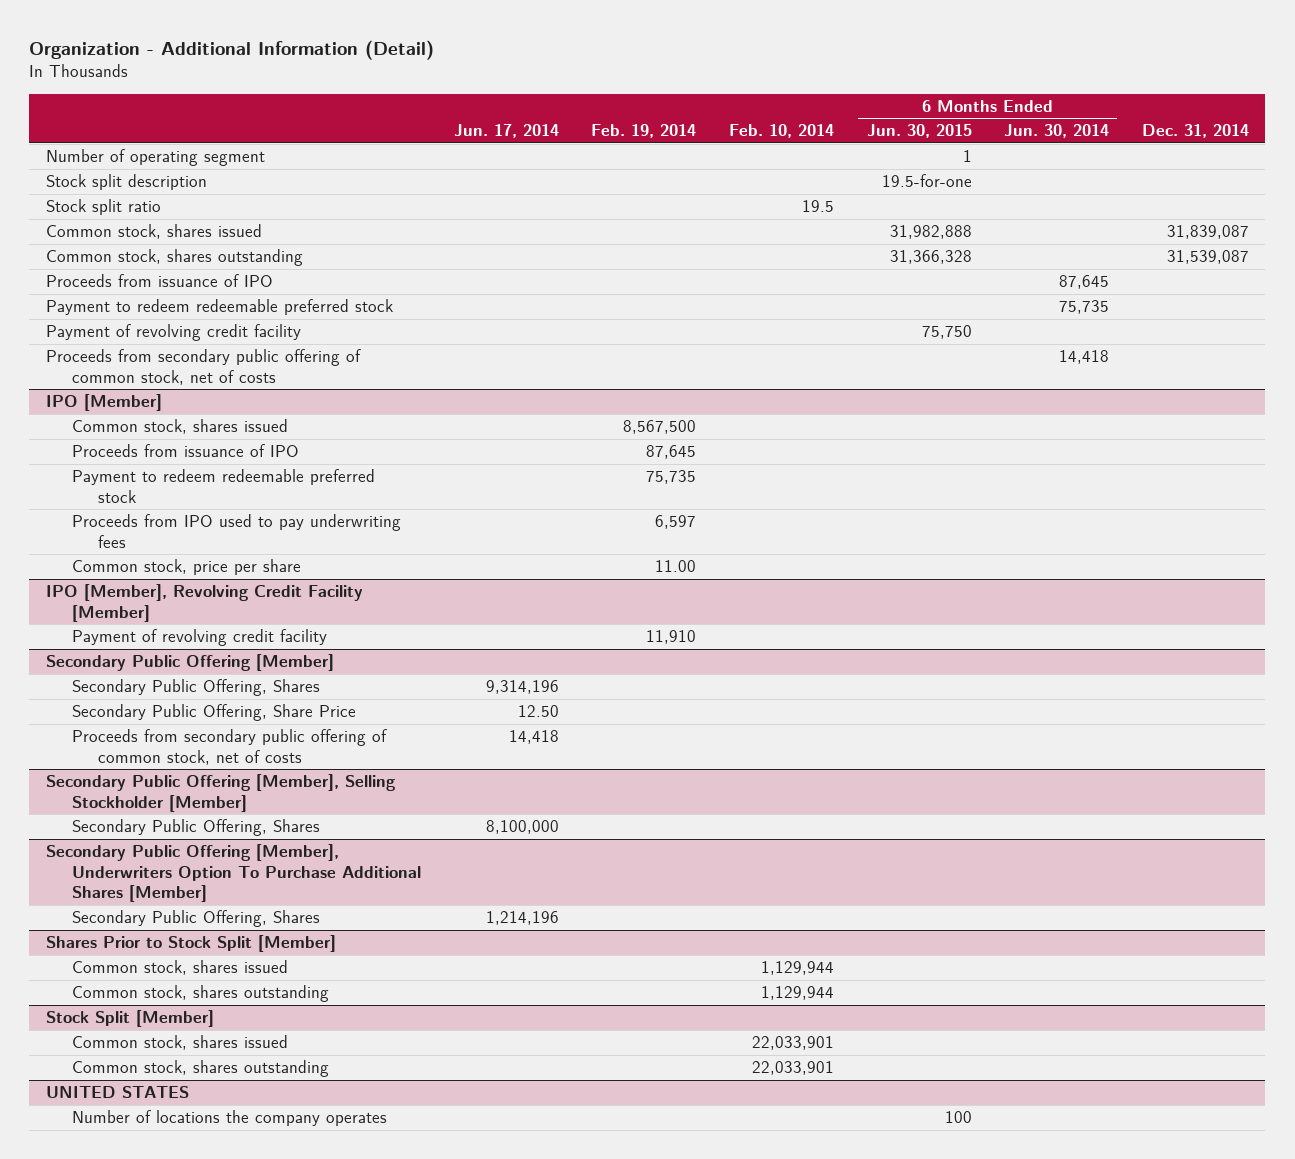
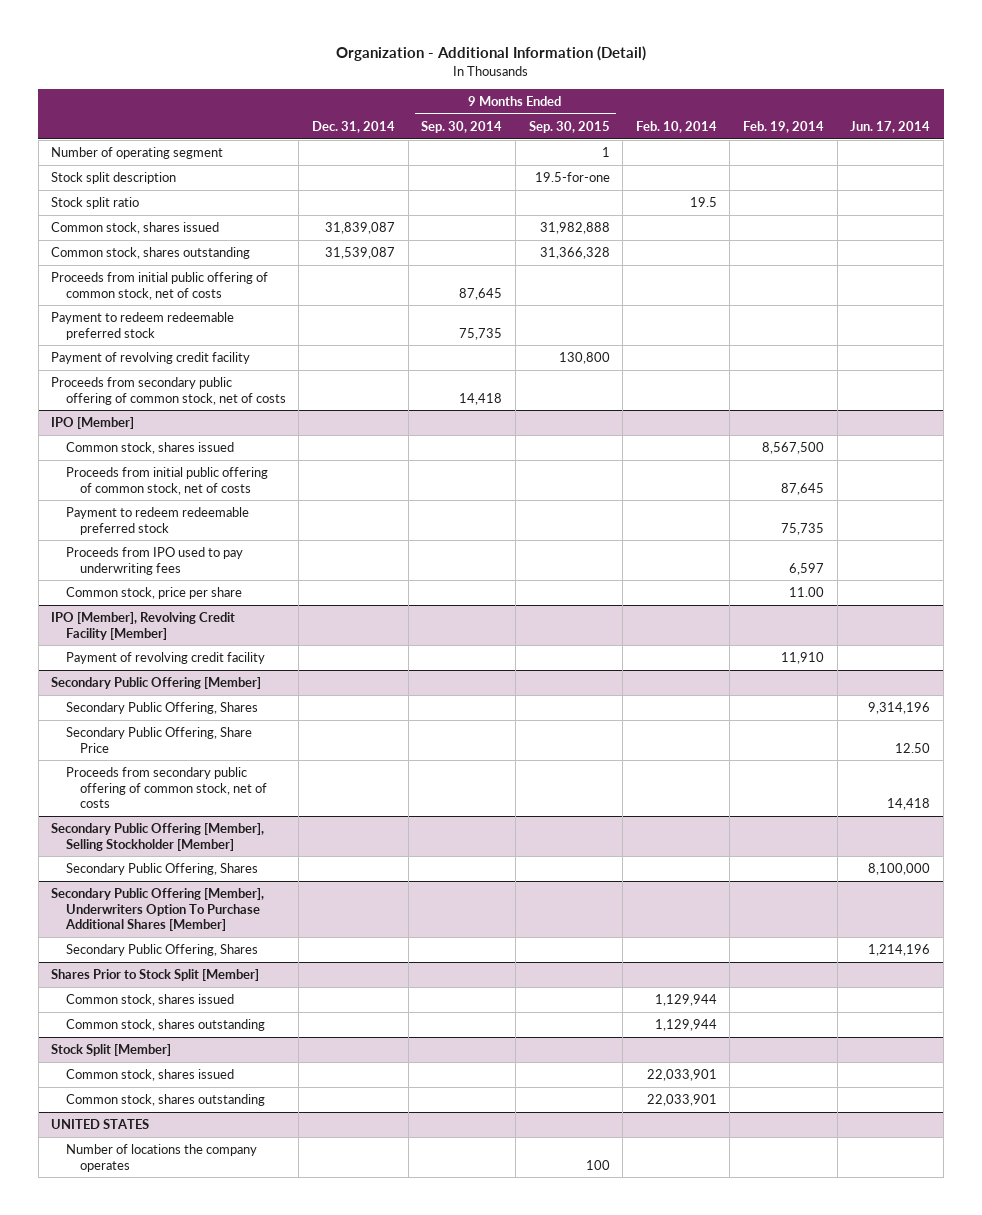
- | Jun. 17, 2014 | Feb. 19, 2014 | Feb. 10, 2014 | 6 Months Ended Jun. 30, 2015 | 6 Months Ended Jun. 30, 2014 | Dec. 31, 2014
+ | Dec. 31, 2014 | 9 Months Ended Sep. 30, 2014 | 9 Months Ended Sep. 30, 2015 | Feb. 10, 2014 | Feb. 19, 2014 | Jun. 17, 2014
- Proceeds from issuance of IPO | | | | | 87,645 |
+ Proceeds from initial public offering of common stock, net of costs | | 87,645 | | | |
@ IPO [Member]
- Proceeds from issuance of IPO | | 87,645 | | | |
+ Proceeds from initial public offering of common stock, net of costs | | | | | 87,645 |

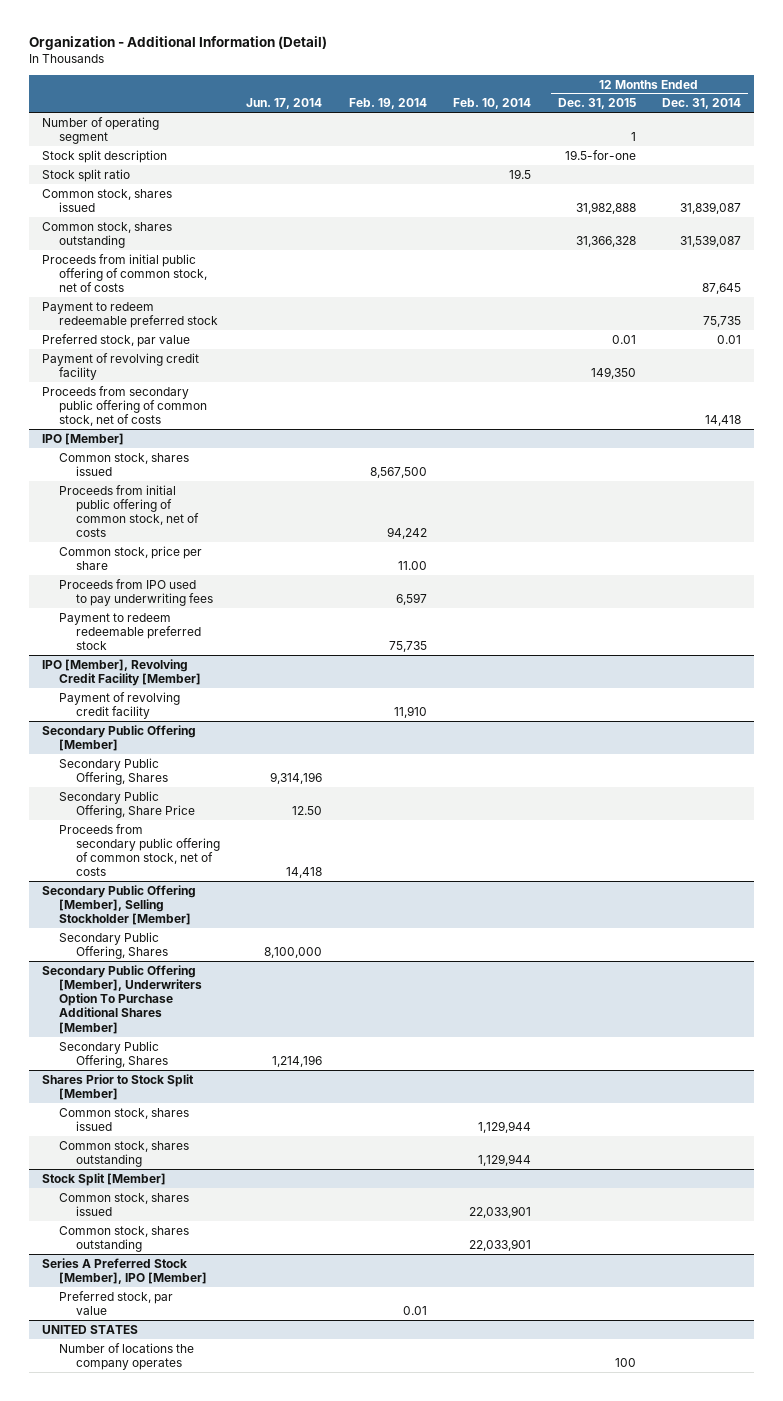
- | Dec. 31, 2014 | 9 Months Ended Sep. 30, 2014 | 9 Months Ended Sep. 30, 2015 | Feb. 10, 2014 | Feb. 19, 2014 | Jun. 17, 2014
+ | Jun. 17, 2014 | Feb. 19, 2014 | Feb. 10, 2014 | 12 Months Ended Dec. 31, 2015 | 12 Months Ended Dec. 31, 2014
+ Preferred stock, par value | | | | 0.01 | 0.01
@ IPO [Member]
- Proceeds from initial public offering of common stock, net of costs | | | | | 87,645 |
+ Proceeds from initial public offering of common stock, net of costs | | 94,242 | | |
moved down: Proceeds from IPO used to pay underwriting fees | | 6,597 | | |
moved down: Payment to redeem redeemable preferred stock | | 75,735 | | |
+ Series A Preferred Stock [Member], IPO [Member]
+ Preferred stock, par value | | 0.01 | | |

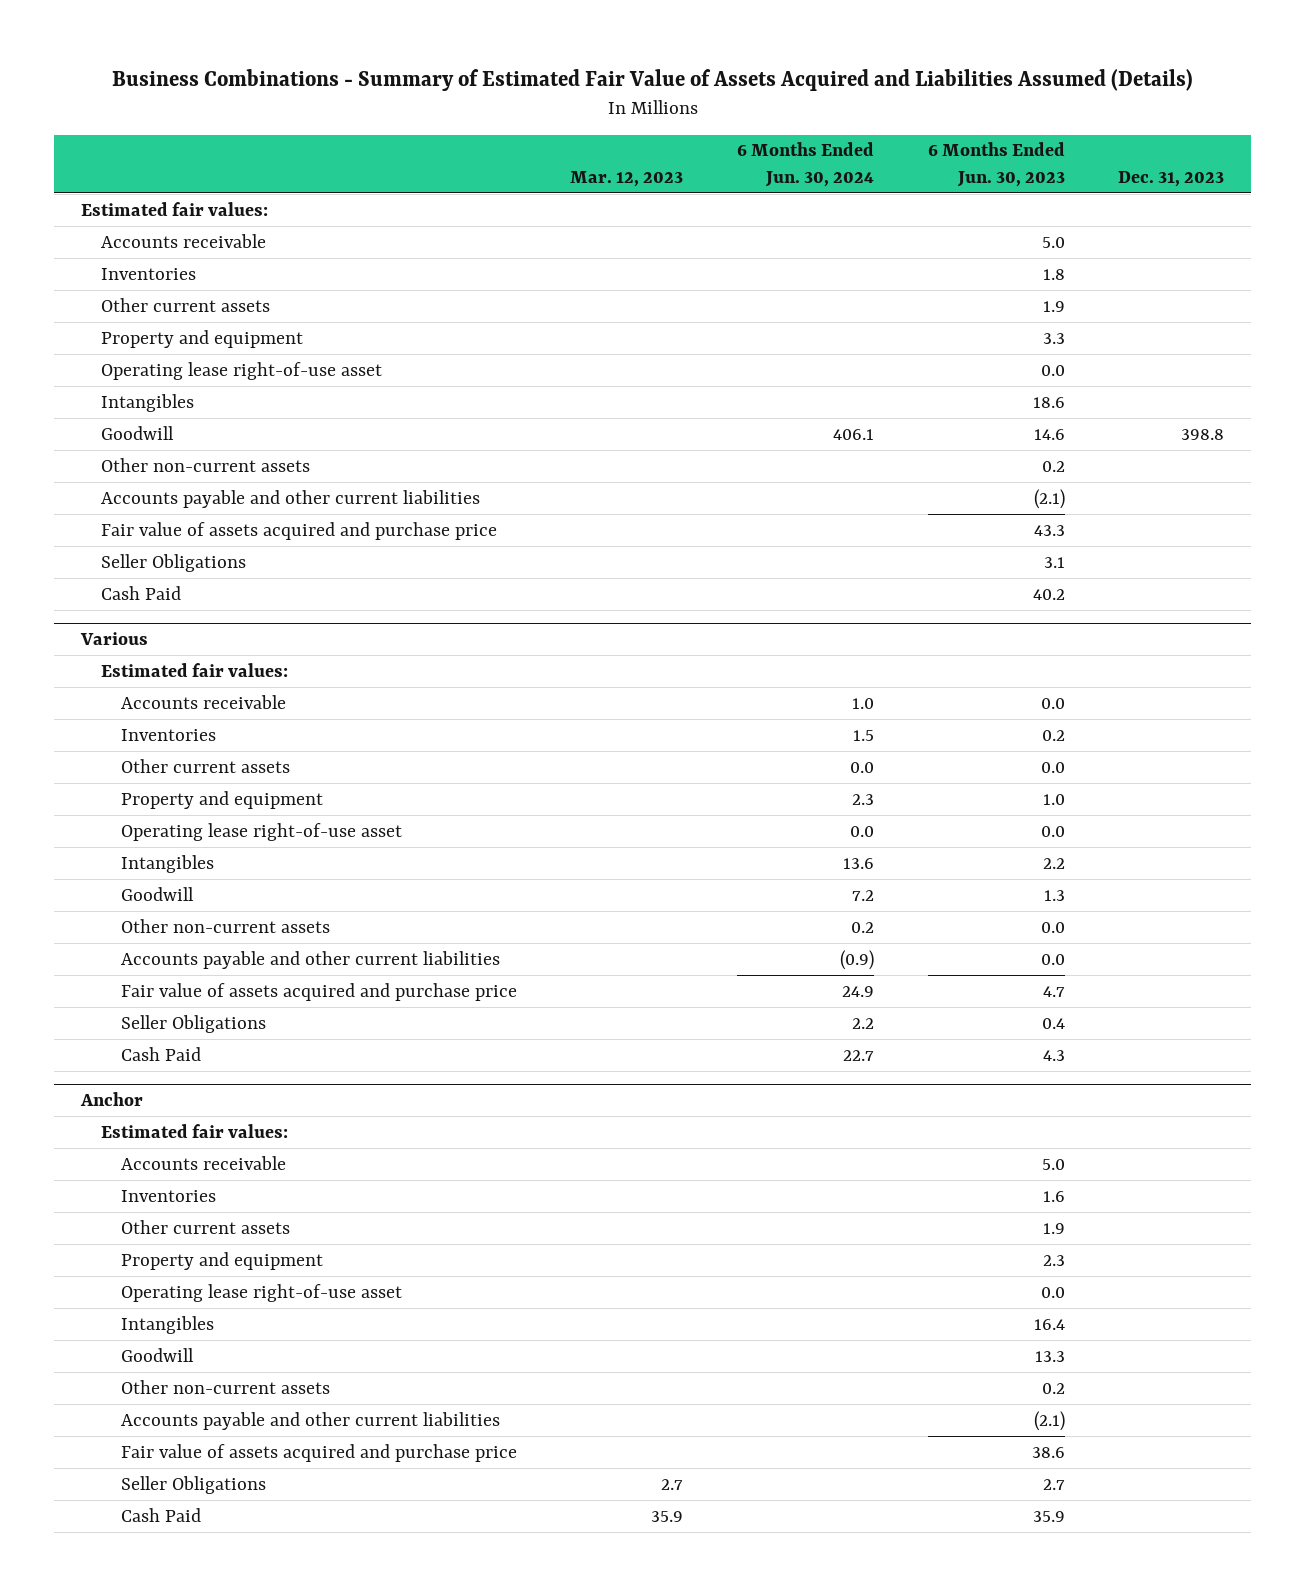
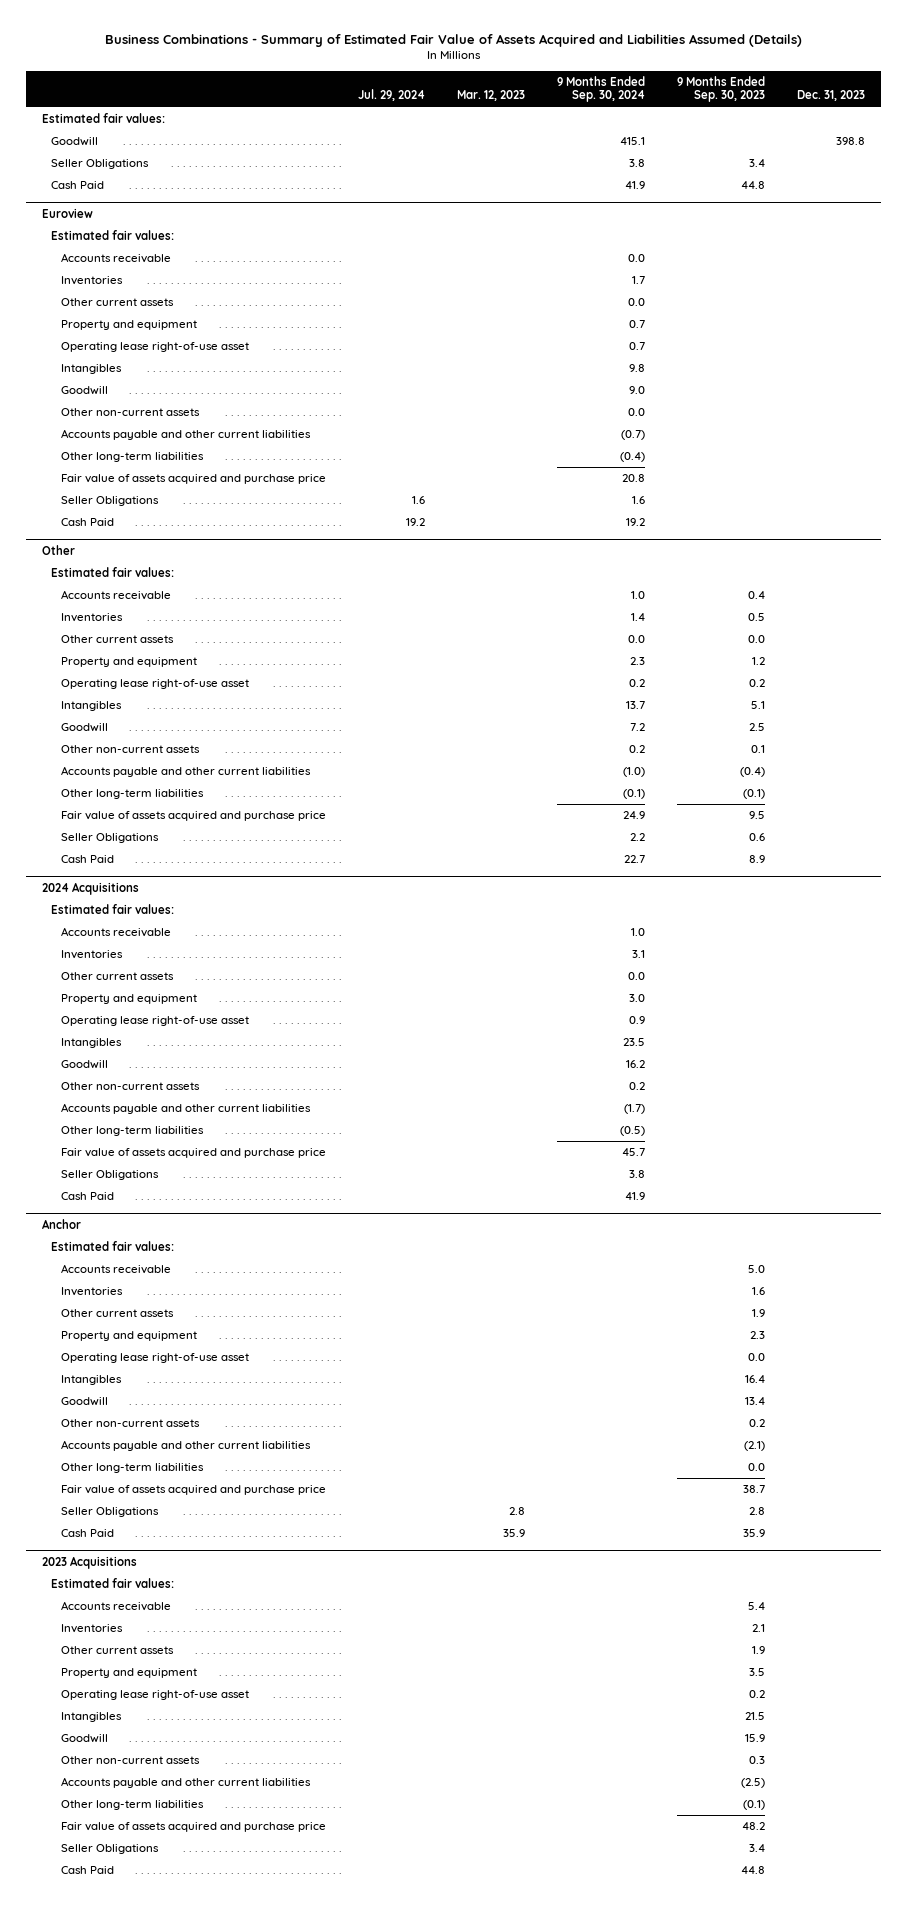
- | Mar. 12, 2023 | 6 Months Ended Jun. 30, 2024 | 6 Months Ended Jun. 30, 2023 | Dec. 31, 2023
+ | Jul. 29, 2024 | Mar. 12, 2023 | 9 Months Ended Sep. 30, 2024 | 9 Months Ended Sep. 30, 2023 | Dec. 31, 2023
- Accounts receivable | | | 5.0 |
- Inventories | | | 1.8 |
- Other current assets | | | 1.9 |
- Property and equipment | | | 3.3 |
- Operating lease right-of-use asset | | | 0.0 |
- Intangibles | | | 18.6 |
- Other non-current assets | | | 0.2 |
- Accounts payable and other current liabilities | | | (2.1) |
- Fair value of assets acquired and purchase price | | | 43.3 |
- Various
+ Euroview
+ Estimated fair values:
+ Accounts receivable | | | 0.0 | |
+ Inventories | | | 1.7 | |
+ Other current assets | | | 0.0 | |
+ Property and equipment | | | 0.7 | |
+ Operating lease right-of-use asset | | | 0.7 | |
+ Intangibles | | | 9.8 | |
+ Goodwill | | | 9.0 | |
+ Other non-current assets | | | 0.0 | |
+ Accounts payable and other current liabilities | | | (0.7) | |
+ Other long-term liabilities | | | (0.4) | |
+ Fair value of assets acquired and purchase price | | | 20.8 | |
+ Seller Obligations | 1.6 | | 1.6 | |
+ Cash Paid | 19.2 | | 19.2 | |
+ Other
+ Other long-term liabilities | | | (0.1) | (0.1) |
+ 2024 Acquisitions
+ Estimated fair values:
+ Accounts receivable | | | 1.0 | |
+ Inventories | | | 3.1 | |
+ Other current assets | | | 0.0 | |
+ Property and equipment | | | 3.0 | |
+ Operating lease right-of-use asset | | | 0.9 | |
+ Intangibles | | | 23.5 | |
+ Goodwill | | | 16.2 | |
+ Other non-current assets | | | 0.2 | |
+ Accounts payable and other current liabilities | | | (1.7) | |
+ Other long-term liabilities | | | (0.5) | |
+ Fair value of assets acquired and purchase price | | | 45.7 | |
+ Seller Obligations | | | 3.8 | |
+ Cash Paid | | | 41.9 | |
@ Anchor
+ Other long-term liabilities | | | | 0.0 |
- Seller Obligations | 2.7 | | 2.7 |
+ Seller Obligations | | 2.8 | | 2.8 |
+ 2023 Acquisitions
+ Estimated fair values:
+ Accounts receivable | | | | 5.4 |
+ Inventories | | | | 2.1 |
+ Other current assets | | | | 1.9 |
+ Property and equipment | | | | 3.5 |
+ Operating lease right-of-use asset | | | | 0.2 |
+ Intangibles | | | | 21.5 |
+ Goodwill | | | | 15.9 |
+ Other non-current assets | | | | 0.3 |
+ Accounts payable and other current liabilities | | | | (2.5) |
+ Other long-term liabilities | | | | (0.1) |
+ Fair value of assets acquired and purchase price | | | | 48.2 |
+ Seller Obligations | | | | 3.4 |
+ Cash Paid | | | | 44.8 |

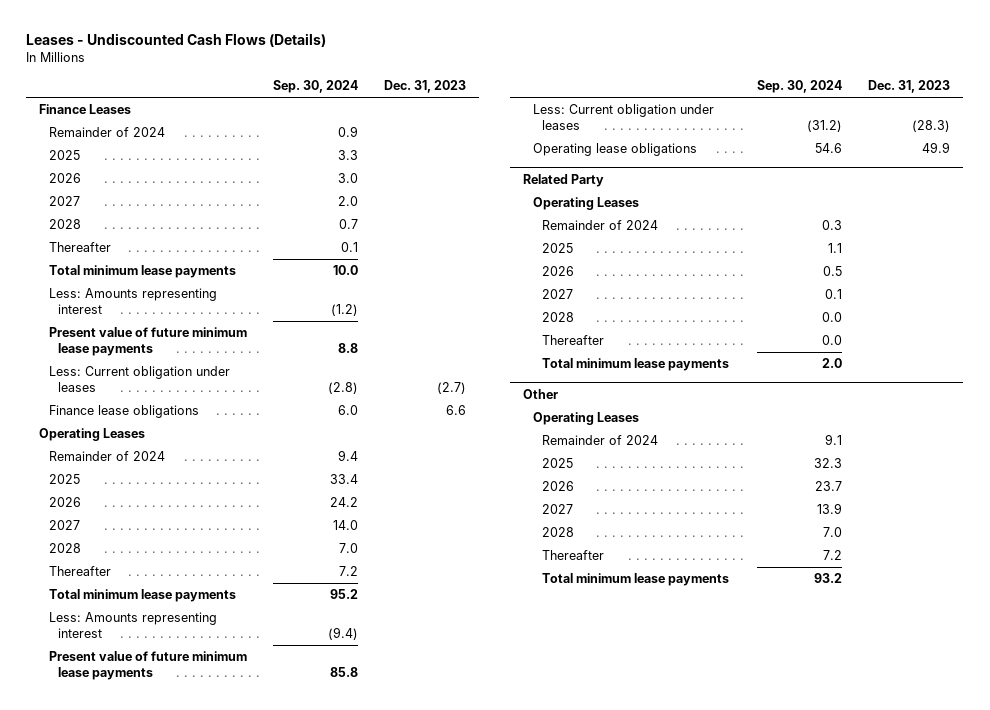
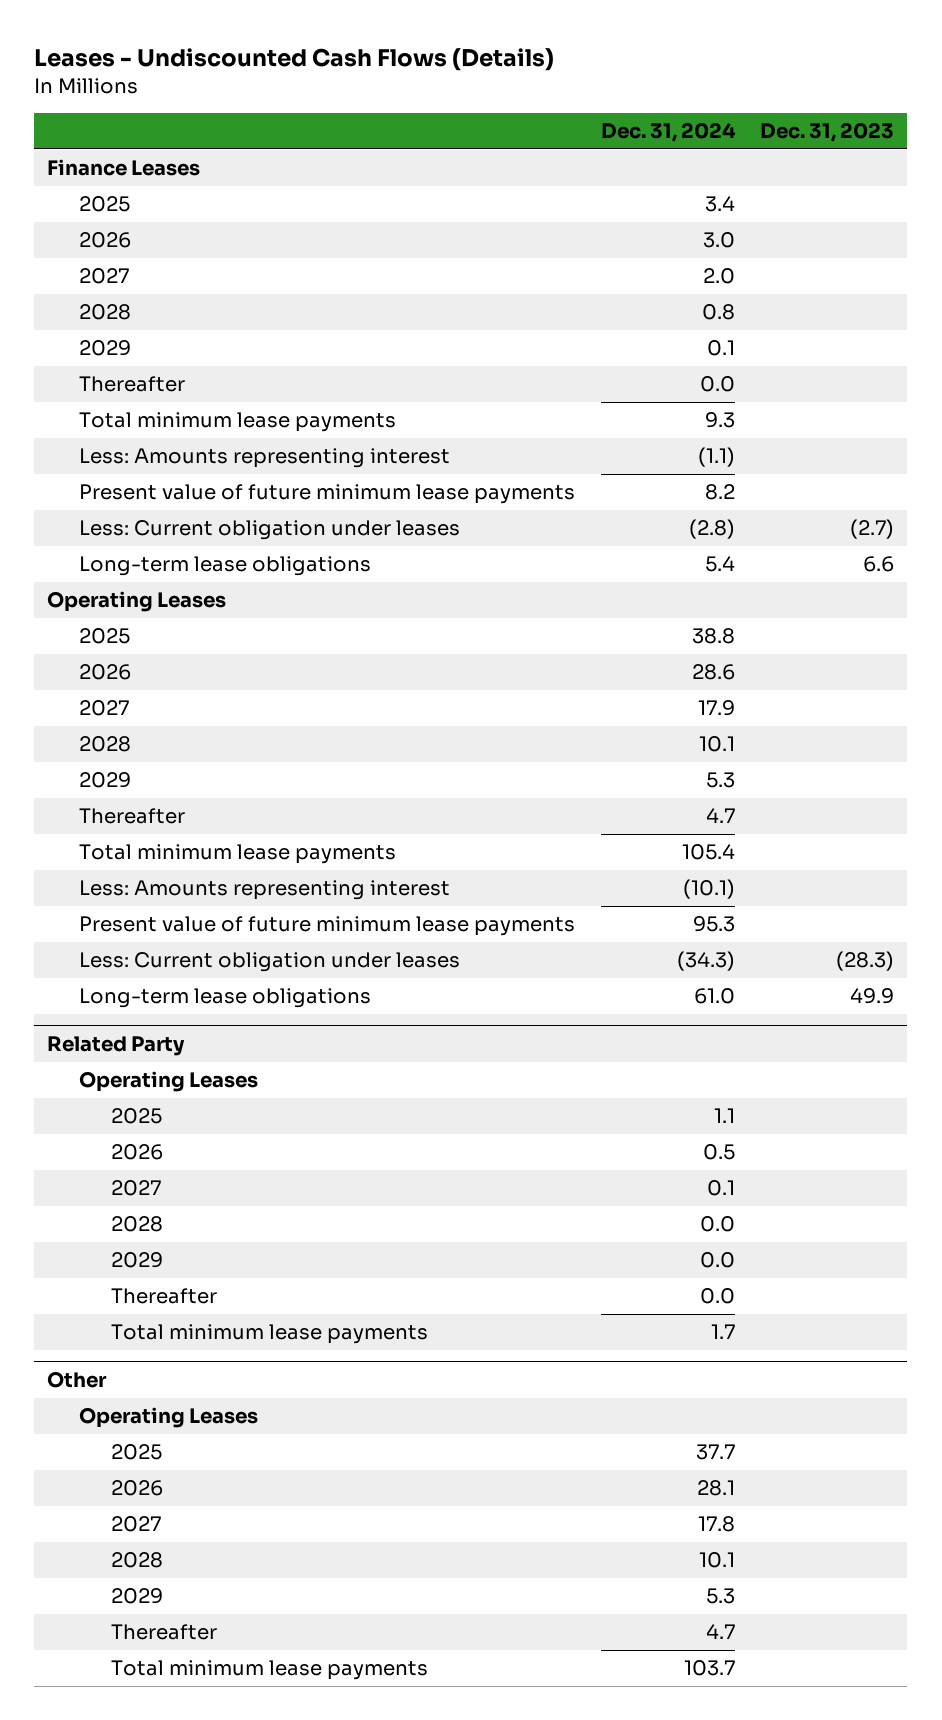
- | Sep. 30, 2024 | Dec. 31, 2023
+ | Dec. 31, 2024 | Dec. 31, 2023
- Remainder of 2024 | 0.9 |
+ 2029 | 0.1 |
- Finance lease obligations | 6.0 | 6.6
+ Long-term lease obligations | 5.4 | 6.6
- Remainder of 2024 | 9.4 |
+ 2029 | 5.3 |
- Operating lease obligations | 54.6 | 49.9
+ Long-term lease obligations | 61.0 | 49.9
@ Related Party
- Remainder of 2024 | 0.3 |
+ 2029 | 0.0 |
@ Other
- Remainder of 2024 | 9.1 |
+ 2029 | 5.3 |

